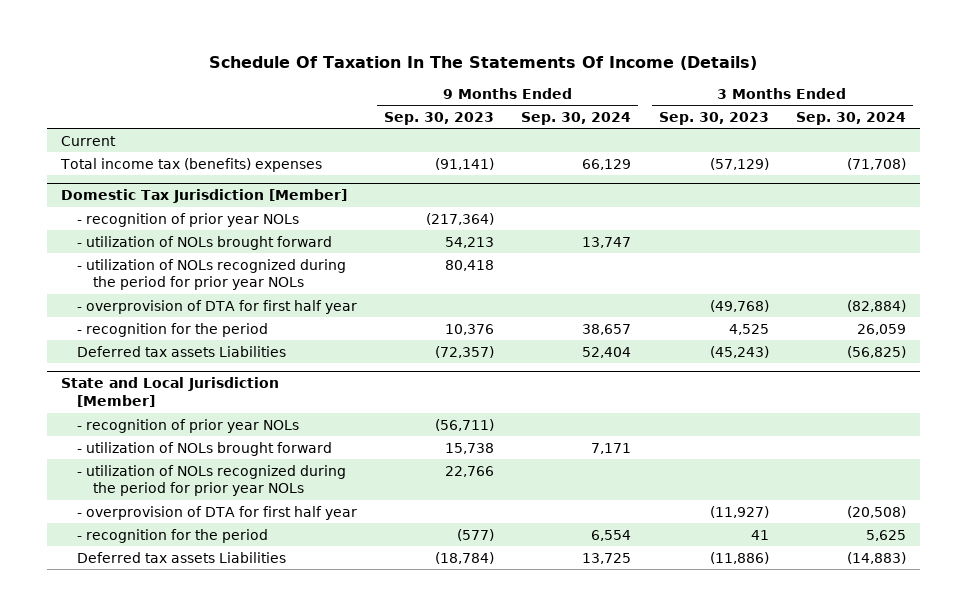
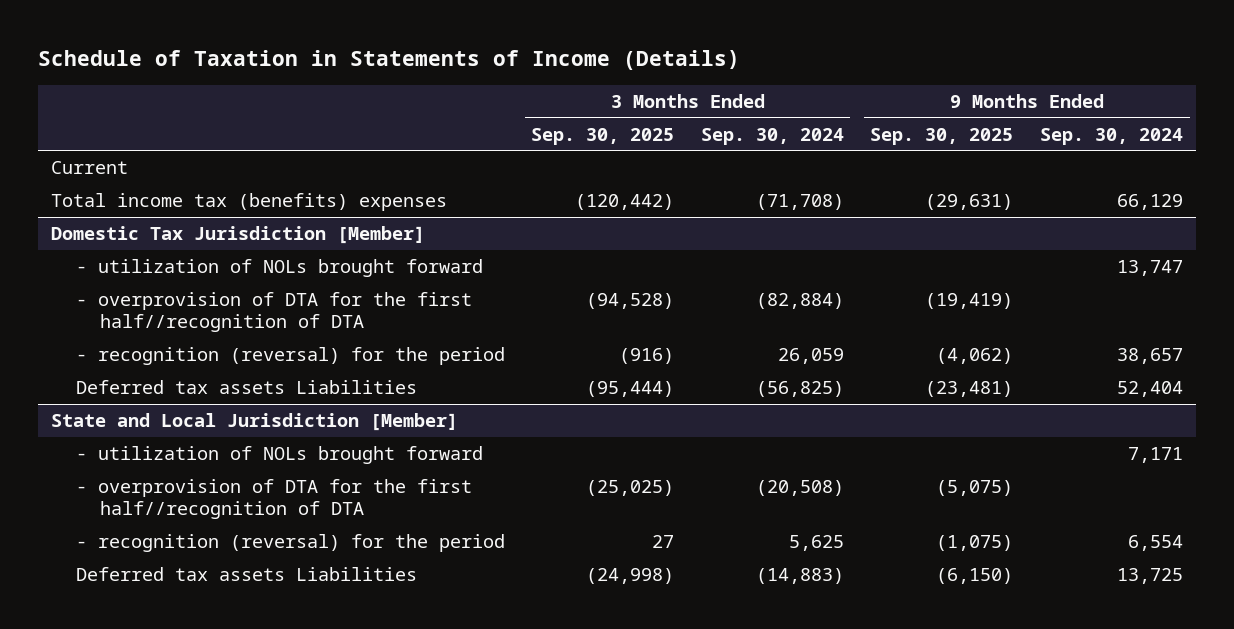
- Schedule Of Taxation In The Statements Of Income (Details)
+ Schedule of Taxation in Statements of Income (Details)
- | 9 Months Ended Sep. 30, 2023 | 9 Months Ended Sep. 30, 2024 | 3 Months Ended Sep. 30, 2023 | 3 Months Ended Sep. 30, 2024
+ | 3 Months Ended Sep. 30, 2025 | 3 Months Ended Sep. 30, 2024 | 9 Months Ended Sep. 30, 2025 | 9 Months Ended Sep. 30, 2024
@ Domestic Tax Jurisdiction [Member]
- - recognition of prior year NOLs | (217,364) | | |
- - utilization of NOLs recognized during the period for prior year NOLs | 80,418 | | |
- - overprovision of DTA for first half year | | | (49,768) | (82,884)
- - recognition for the period | 10,376 | 38,657 | 4,525 | 26,059
+ - overprovision of DTA for the first half//recognition of DTA | (94,528) | (82,884) | (19,419) |
+ - recognition (reversal) for the period | (916) | 26,059 | (4,062) | 38,657
@ State and Local Jurisdiction [Member]
- - recognition of prior year NOLs | (56,711) | | |
- - utilization of NOLs recognized during the period for prior year NOLs | 22,766 | | |
- - overprovision of DTA for first half year | | | (11,927) | (20,508)
- - recognition for the period | (577) | 6,554 | 41 | 5,625
+ - overprovision of DTA for the first half//recognition of DTA | (25,025) | (20,508) | (5,075) |
+ - recognition (reversal) for the period | 27 | 5,625 | (1,075) | 6,554

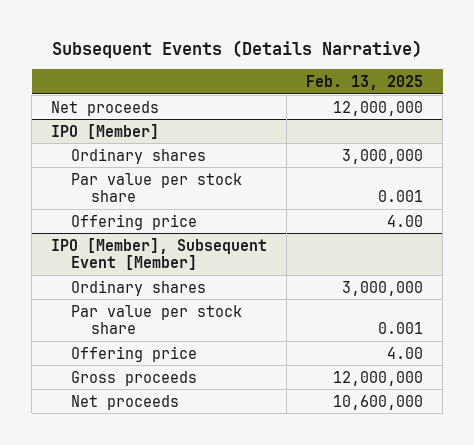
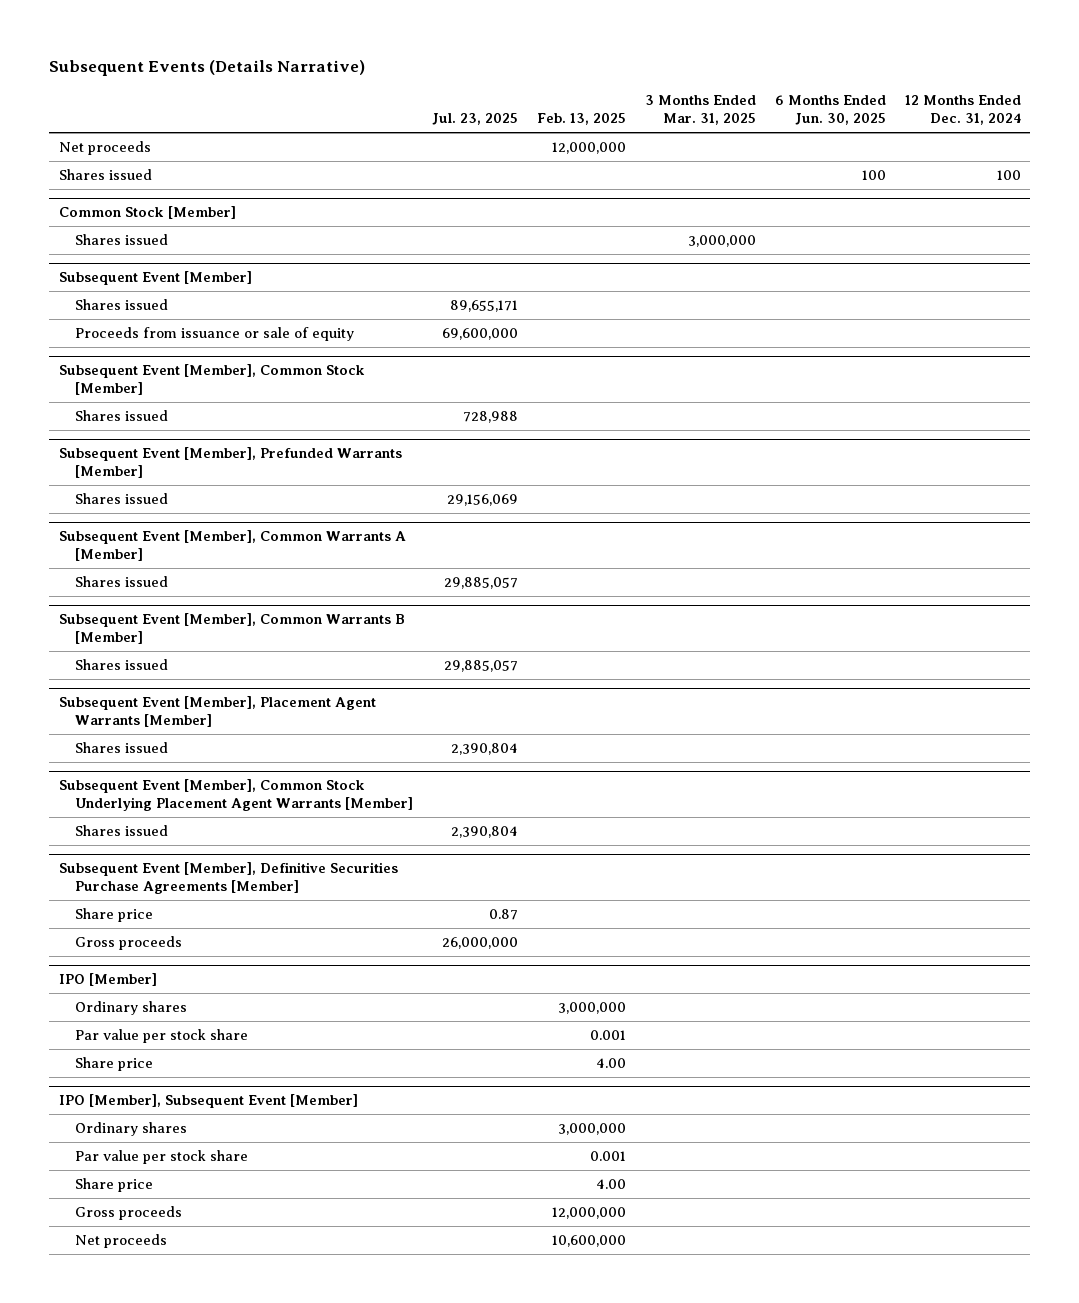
- | Feb. 13, 2025
+ | Jul. 23, 2025 | Feb. 13, 2025 | 3 Months Ended Mar. 31, 2025 | 6 Months Ended Jun. 30, 2025 | 12 Months Ended Dec. 31, 2024
+ Shares issued | | | | 100 | 100
+ Common Stock [Member]
+ Shares issued | | | 3,000,000 | |
+ Subsequent Event [Member]
+ Shares issued | 89,655,171 | | | |
+ Proceeds from issuance or sale of equity | 69,600,000 | | | |
+ Subsequent Event [Member], Common Stock [Member]
+ Shares issued | 728,988 | | | |
+ Subsequent Event [Member], Prefunded Warrants [Member]
+ Shares issued | 29,156,069 | | | |
+ Subsequent Event [Member], Common Warrants A [Member]
+ Shares issued | 29,885,057 | | | |
+ Subsequent Event [Member], Common Warrants B [Member]
+ Shares issued | 29,885,057 | | | |
+ Subsequent Event [Member], Placement Agent Warrants [Member]
+ Shares issued | 2,390,804 | | | |
+ Subsequent Event [Member], Common Stock Underlying Placement Agent Warrants [Member]
+ Shares issued | 2,390,804 | | | |
+ Subsequent Event [Member], Definitive Securities Purchase Agreements [Member]
+ Share price | 0.87 | | | |
+ Gross proceeds | 26,000,000 | | | |
@ IPO [Member]
- Offering price | 4.00
+ Share price | | 4.00 | | |
@ IPO [Member], Subsequent Event [Member]
- Offering price | 4.00
+ Share price | | 4.00 | | |

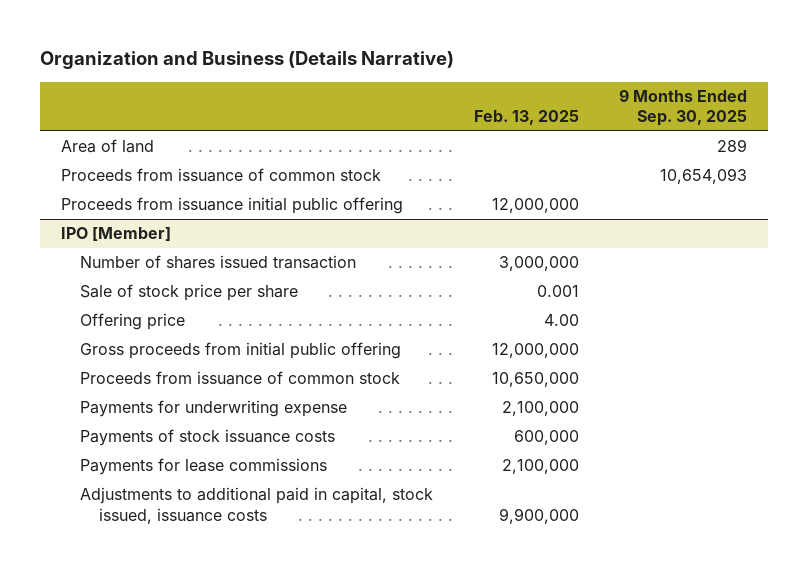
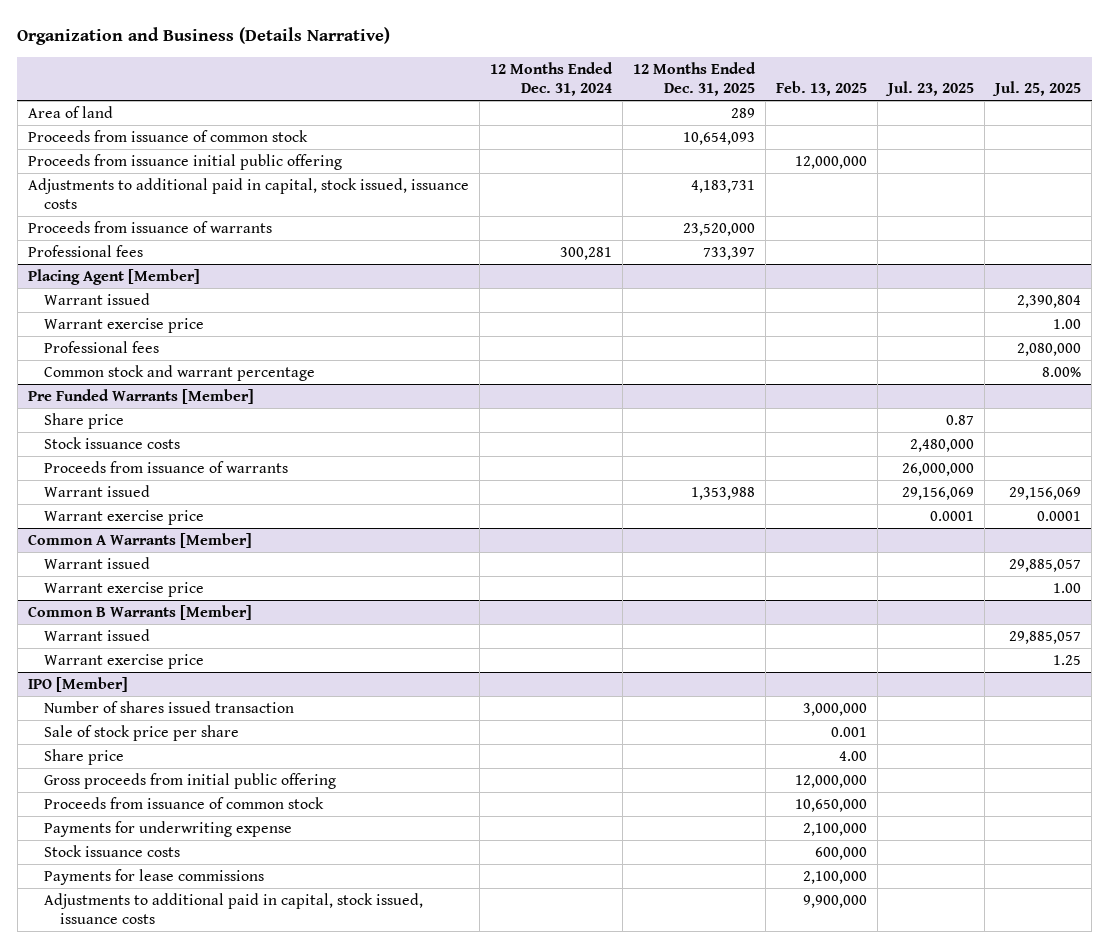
- | Feb. 13, 2025 | 9 Months Ended Sep. 30, 2025
+ | 12 Months Ended Dec. 31, 2024 | 12 Months Ended Dec. 31, 2025 | Feb. 13, 2025 | Jul. 23, 2025 | Jul. 25, 2025
+ Adjustments to additional paid in capital, stock issued, issuance costs | | 4,183,731 | | |
+ Proceeds from issuance of warrants | | 23,520,000 | | |
+ Professional fees | 300,281 | 733,397 | | |
+ Placing Agent [Member]
+ Warrant issued | | | | | 2,390,804
+ Warrant exercise price | | | | | 1.00
+ Professional fees | | | | | 2,080,000
+ Common stock and warrant percentage | | | | | 8.00%
+ Pre Funded Warrants [Member]
+ Share price | | | | 0.87 |
+ Stock issuance costs | | | | 2,480,000 |
+ Proceeds from issuance of warrants | | | | 26,000,000 |
+ Warrant issued | | 1,353,988 | | 29,156,069 | 29,156,069
+ Warrant exercise price | | | | 0.0001 | 0.0001
+ Common A Warrants [Member]
+ Warrant issued | | | | | 29,885,057
+ Warrant exercise price | | | | | 1.00
+ Common B Warrants [Member]
+ Warrant issued | | | | | 29,885,057
+ Warrant exercise price | | | | | 1.25
@ IPO [Member]
- Offering price | 4.00 |
+ Share price | | | 4.00 | |
- Payments of stock issuance costs | 600,000 |
+ Stock issuance costs | | | 600,000 | |

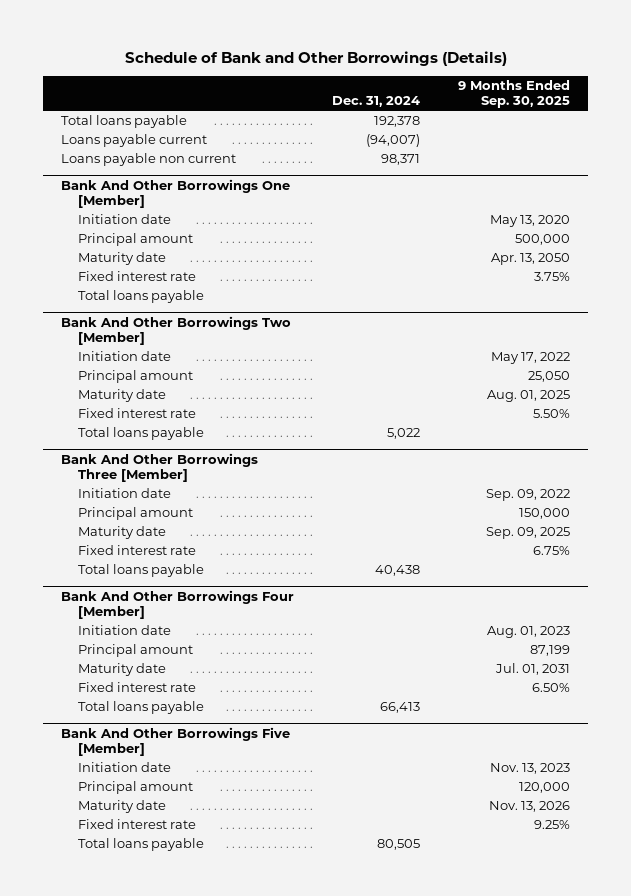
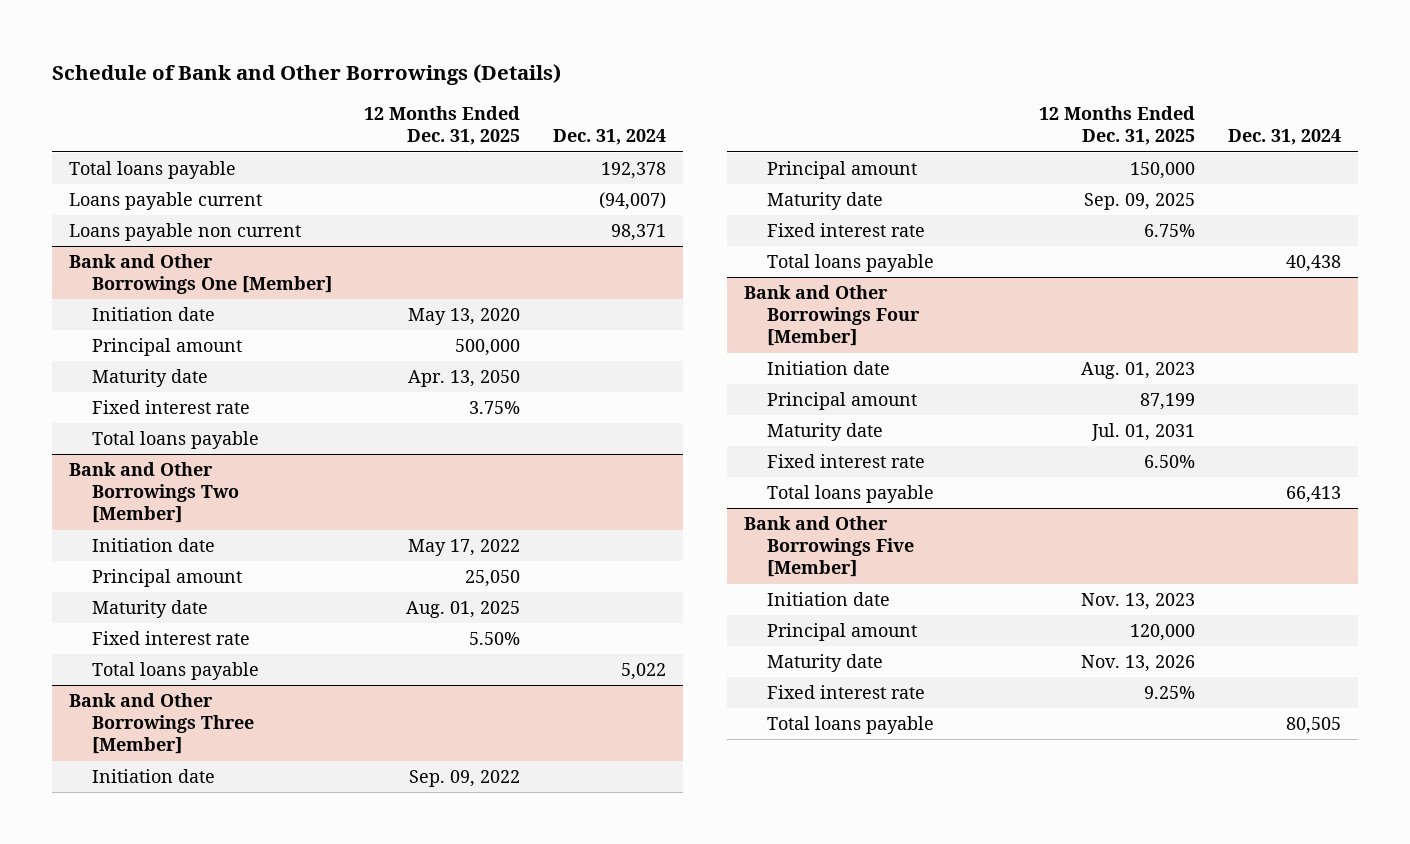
- | Dec. 31, 2024 | 9 Months Ended Sep. 30, 2025
+ | 12 Months Ended Dec. 31, 2025 | Dec. 31, 2024
- Bank And Other Borrowings One [Member]
+ Bank and Other Borrowings One [Member]
- Bank And Other Borrowings Two [Member]
+ Bank and Other Borrowings Two [Member]
- Bank And Other Borrowings Three [Member]
+ Bank and Other Borrowings Three [Member]
- Bank And Other Borrowings Four [Member]
+ Bank and Other Borrowings Four [Member]
- Bank And Other Borrowings Five [Member]
+ Bank and Other Borrowings Five [Member]

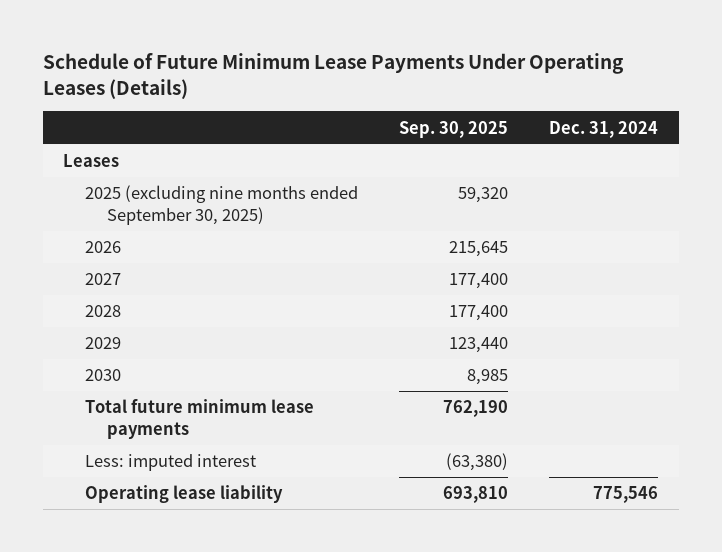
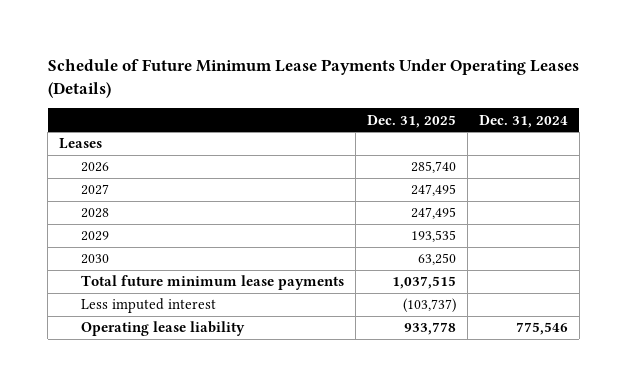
- | Sep. 30, 2025 | Dec. 31, 2024
+ | Dec. 31, 2025 | Dec. 31, 2024
- 2025 (excluding nine months ended September 30, 2025) | 59,320 |
- Less: imputed interest | (63,380) |
+ Less imputed interest | (103,737) |

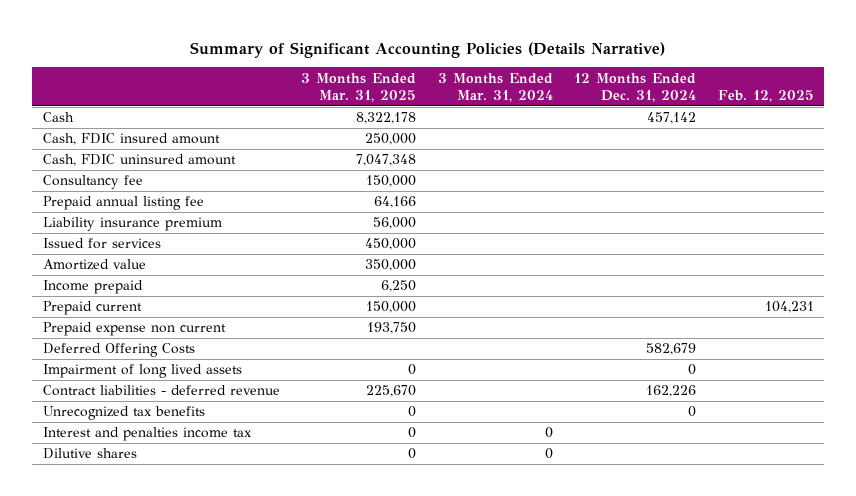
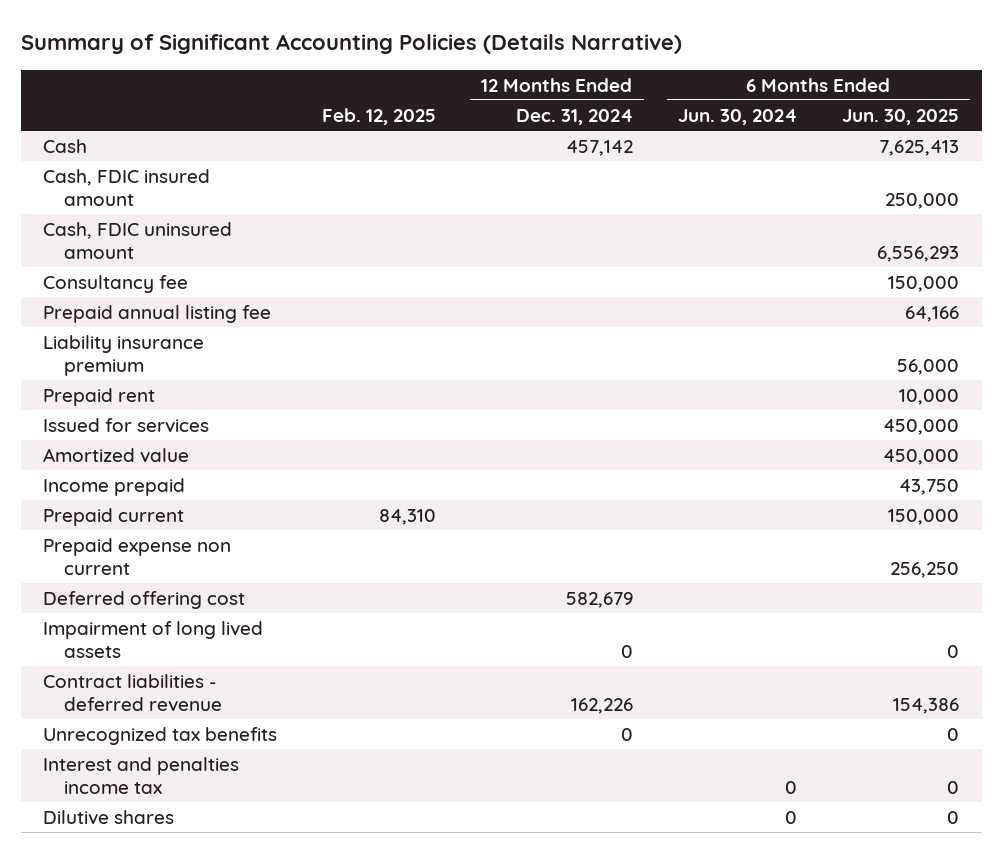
- | 3 Months Ended Mar. 31, 2025 | 3 Months Ended Mar. 31, 2024 | 12 Months Ended Dec. 31, 2024 | Feb. 12, 2025
+ | Feb. 12, 2025 | 12 Months Ended Dec. 31, 2024 | 6 Months Ended Jun. 30, 2024 | 6 Months Ended Jun. 30, 2025
+ Prepaid rent | | | | 10,000
- Prepaid current | 150,000 | | | 104,231
+ Prepaid current | 84,310 | | | 150,000
- Deferred Offering Costs | | | 582,679 |
+ Deferred offering cost | | 582,679 | |

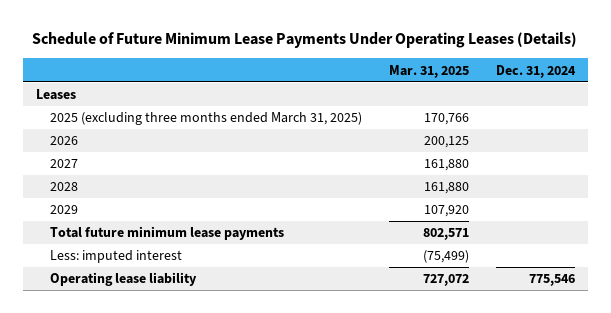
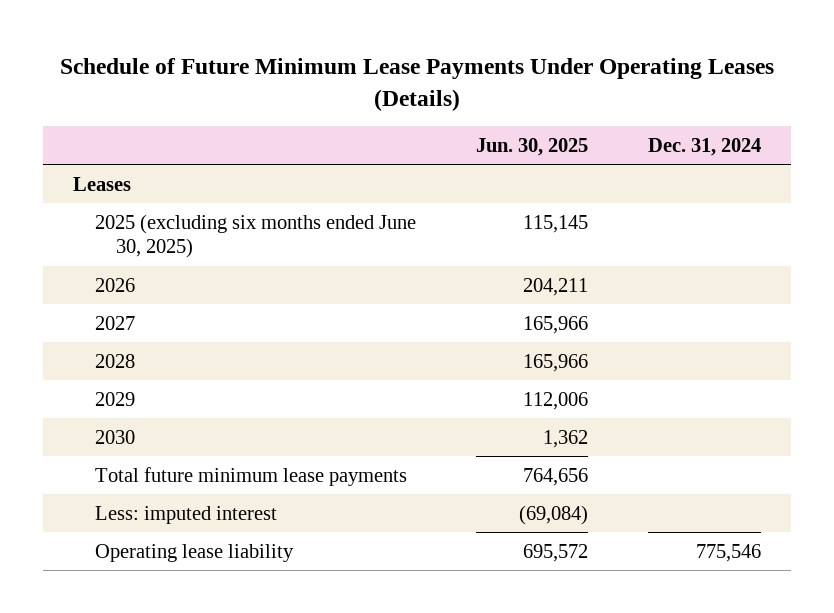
- | Mar. 31, 2025 | Dec. 31, 2024
+ | Jun. 30, 2025 | Dec. 31, 2024
- 2025 (excluding three months ended March 31, 2025) | 170,766 |
+ 2025 (excluding six months ended June 30, 2025) | 115,145 |
+ 2030 | 1,362 |

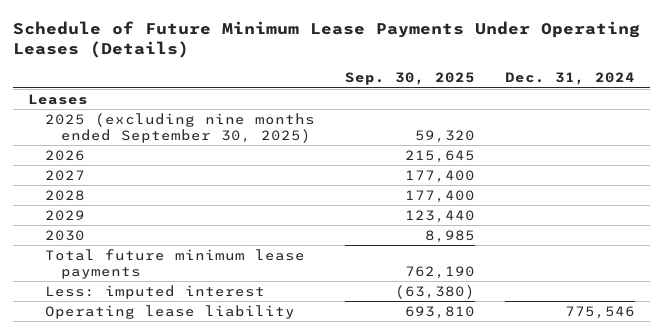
- | Jun. 30, 2025 | Dec. 31, 2024
+ | Sep. 30, 2025 | Dec. 31, 2024
- 2025 (excluding six months ended June 30, 2025) | 115,145 |
+ 2025 (excluding nine months ended September 30, 2025) | 59,320 |

